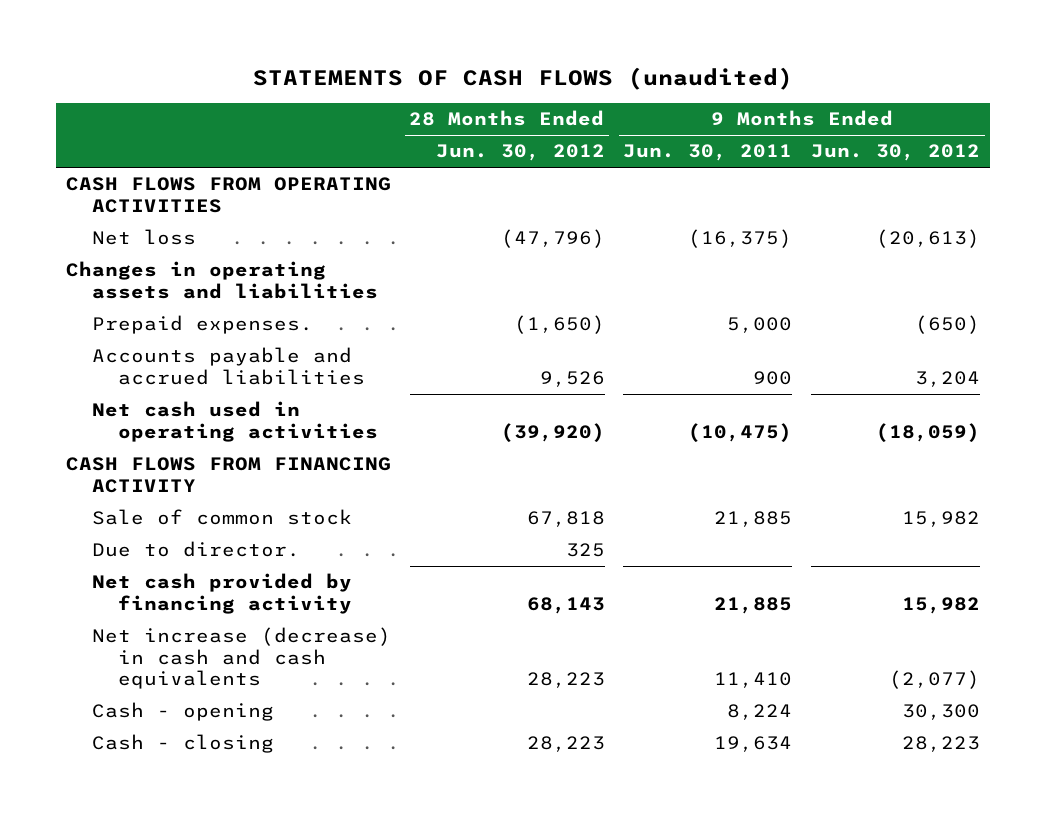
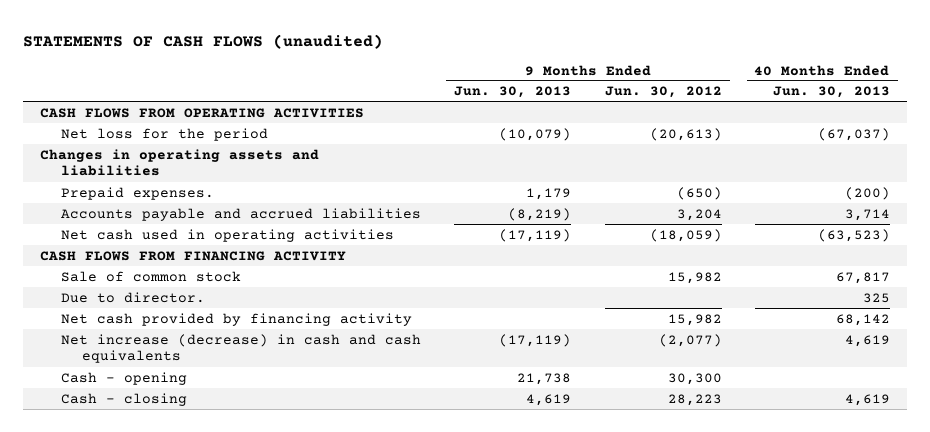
- | 28 Months Ended Jun. 30, 2012 | 9 Months Ended Jun. 30, 2011 | 9 Months Ended Jun. 30, 2012
+ | 9 Months Ended Jun. 30, 2013 | 9 Months Ended Jun. 30, 2012 | 40 Months Ended Jun. 30, 2013
- Net loss | (47,796) | (16,375) | (20,613)
+ Net loss for the period | (10,079) | (20,613) | (67,037)

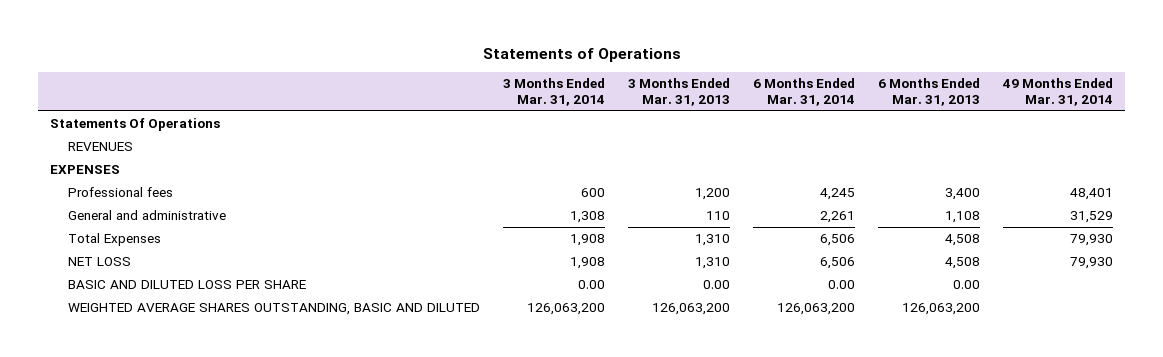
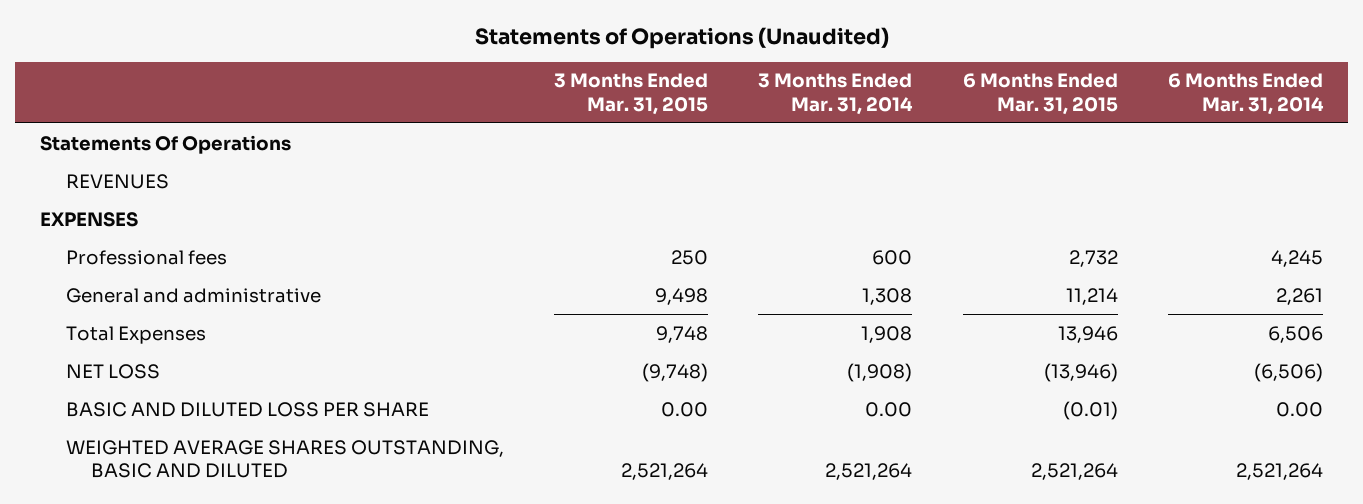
- Statements of Operations
+ Statements of Operations (Unaudited)
- | 3 Months Ended Mar. 31, 2014 | 3 Months Ended Mar. 31, 2013 | 6 Months Ended Mar. 31, 2014 | 6 Months Ended Mar. 31, 2013 | 49 Months Ended Mar. 31, 2014
+ | 3 Months Ended Mar. 31, 2015 | 3 Months Ended Mar. 31, 2014 | 6 Months Ended Mar. 31, 2015 | 6 Months Ended Mar. 31, 2014
- NET LOSS | 1,908 | 1,310 | 6,506 | 4,508 | 79,930
+ NET LOSS | (9,748) | (1,908) | (13,946) | (6,506)
- WEIGHTED AVERAGE SHARES OUTSTANDING, BASIC AND DILUTED | 126,063,200 | 126,063,200 | 126,063,200 | 126,063,200 |
+ WEIGHTED AVERAGE SHARES OUTSTANDING, BASIC AND DILUTED | 2,521,264 | 2,521,264 | 2,521,264 | 2,521,264

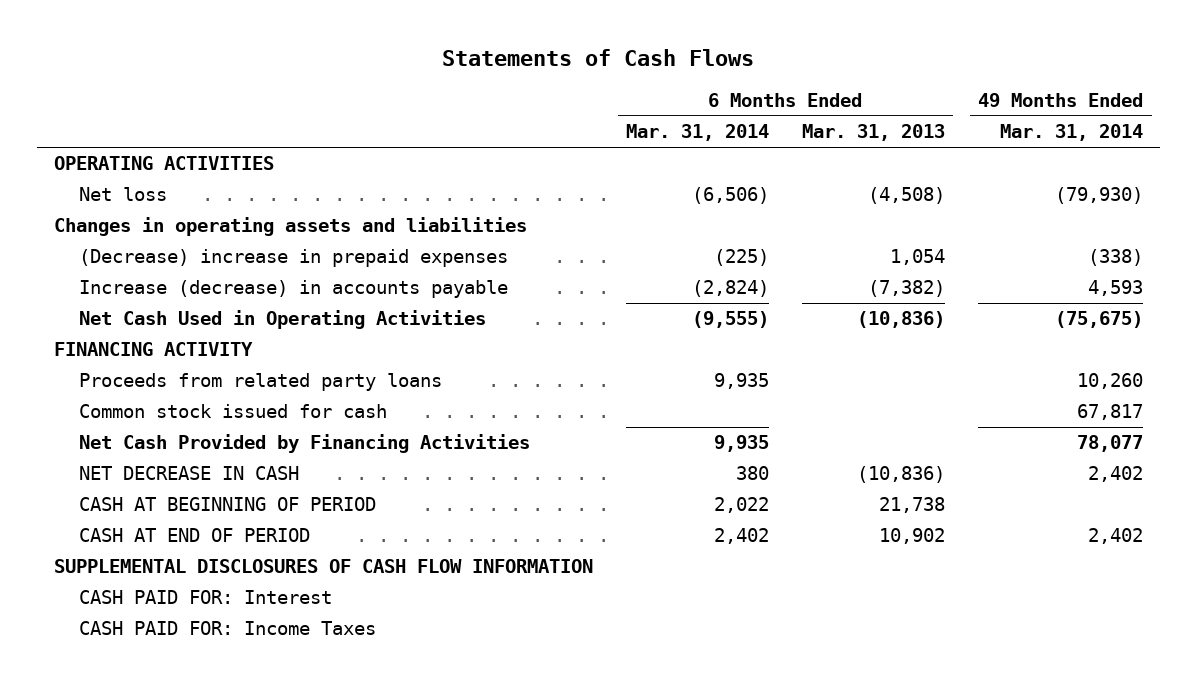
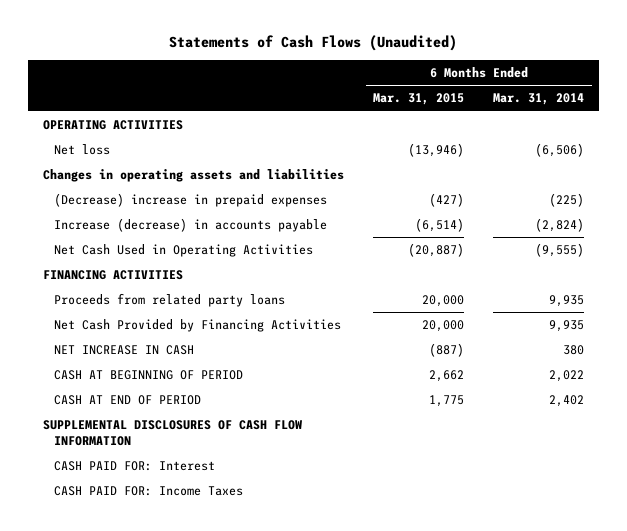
- Statements of Cash Flows
+ Statements of Cash Flows (Unaudited)
- | 6 Months Ended Mar. 31, 2014 | 6 Months Ended Mar. 31, 2013 | 49 Months Ended Mar. 31, 2014
+ | 6 Months Ended Mar. 31, 2015 | 6 Months Ended Mar. 31, 2014
- FINANCING ACTIVITY
+ FINANCING ACTIVITIES
- Common stock issued for cash | | | 67,817
- NET DECREASE IN CASH | 380 | (10,836) | 2,402
+ NET INCREASE IN CASH | (887) | 380

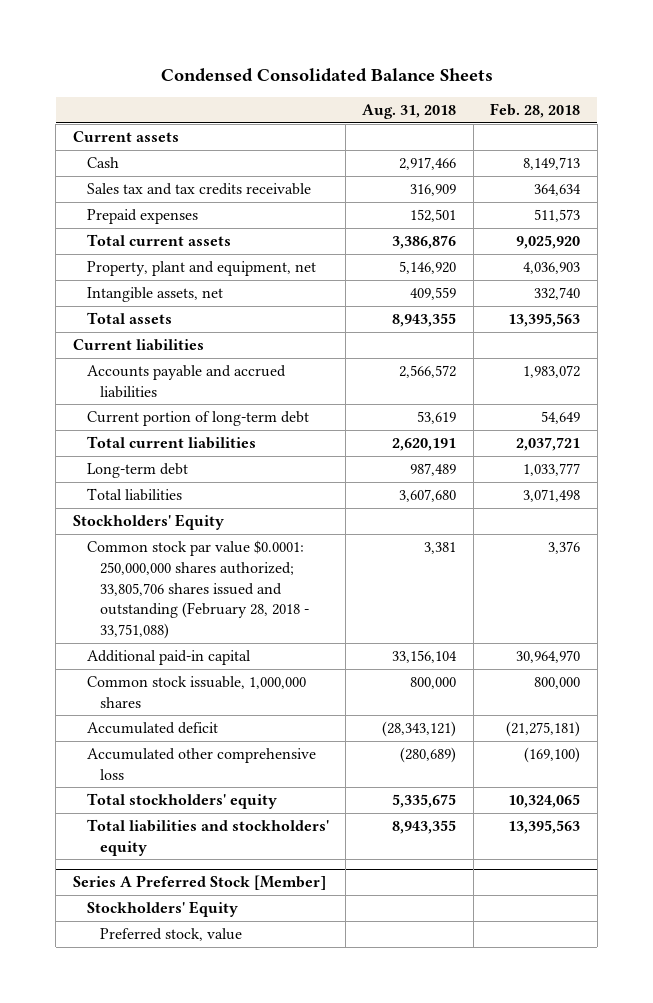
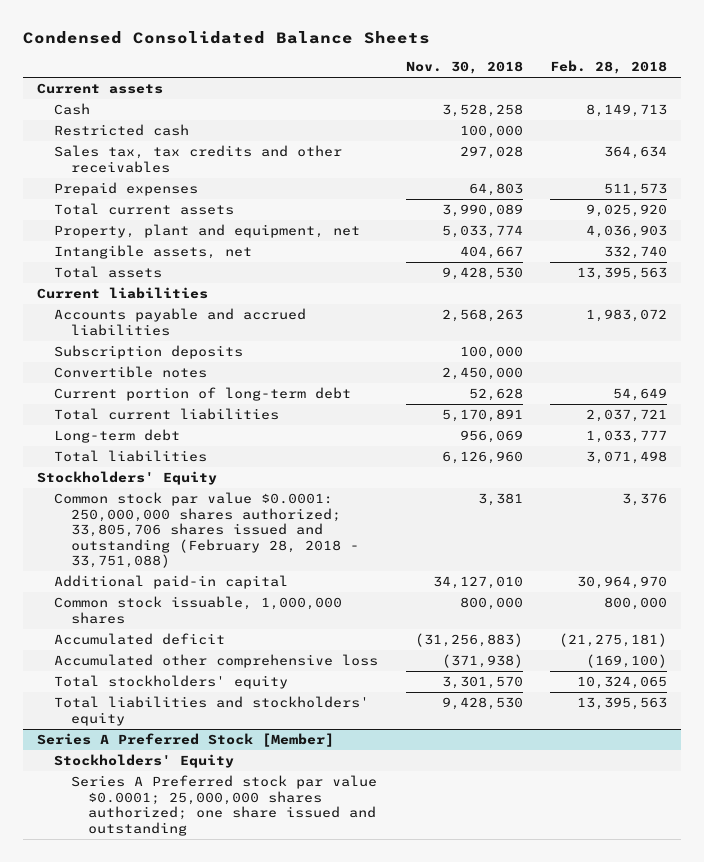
- | Aug. 31, 2018 | Feb. 28, 2018
+ | Nov. 30, 2018 | Feb. 28, 2018
- Sales tax and tax credits receivable | 316,909 | 364,634
+ Restricted cash | 100,000 |
+ Sales tax, tax credits and other receivables | 297,028 | 364,634
+ Subscription deposits | 100,000 |
+ Convertible notes | 2,450,000 |
@ Series A Preferred Stock [Member]
- Preferred stock, value
+ Series A Preferred stock par value $0.0001; 25,000,000 shares authorized; one share issued and outstanding

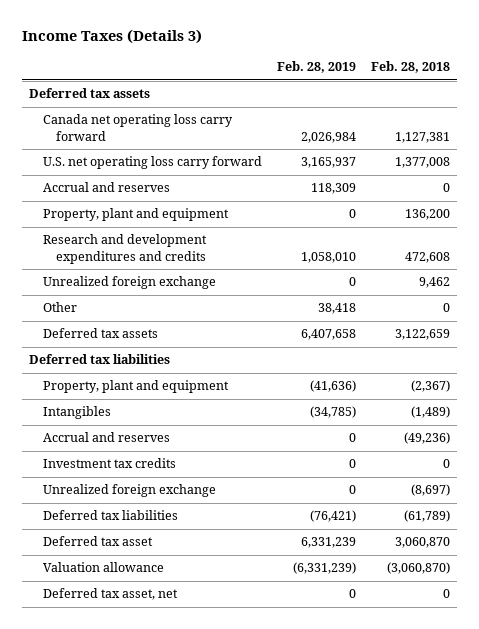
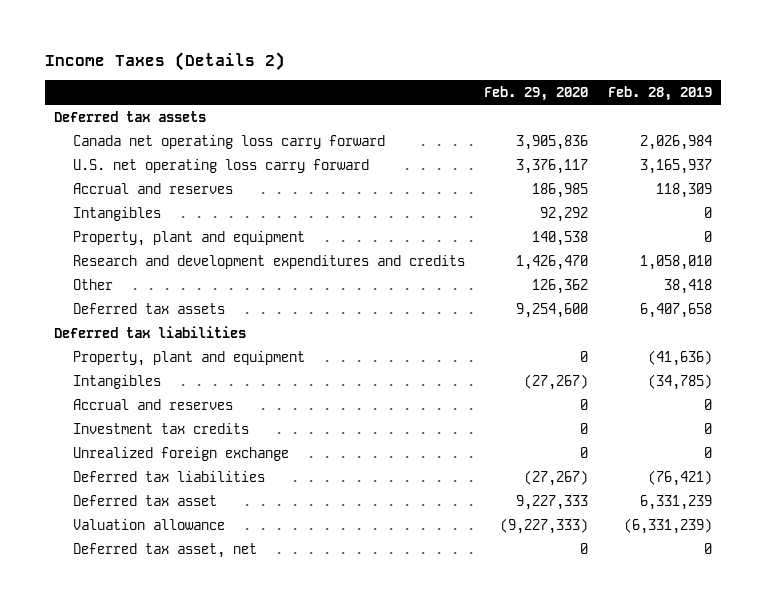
- Income Taxes (Details 3)
+ Income Taxes (Details 2)
- | Feb. 28, 2019 | Feb. 28, 2018
+ | Feb. 29, 2020 | Feb. 28, 2019
+ Intangibles | 92,292 | 0
- Unrealized foreign exchange | 0 | 9,462

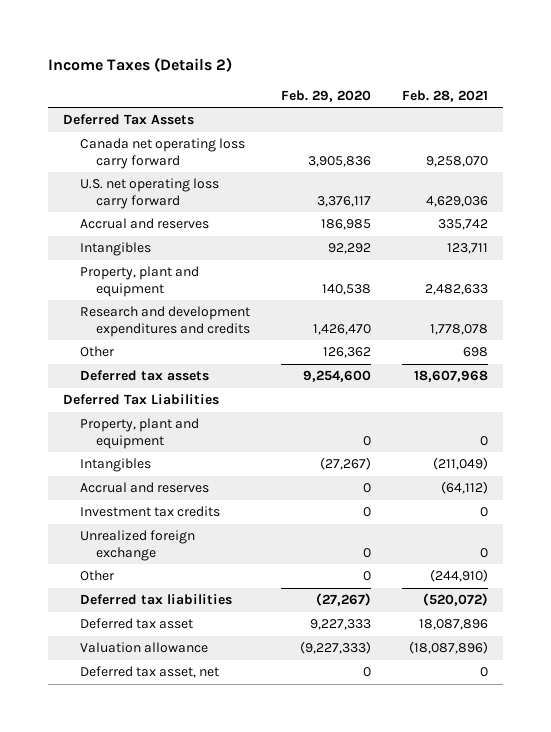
- | Feb. 29, 2020 | Feb. 28, 2019
+ | Feb. 29, 2020 | Feb. 28, 2021
- Deferred tax assets
+ Deferred Tax Assets
- Deferred tax liabilities
+ Deferred Tax Liabilities
+ Other | 0 | (244,910)

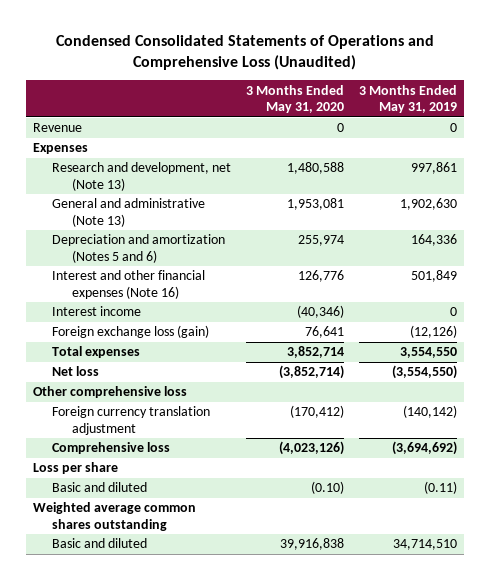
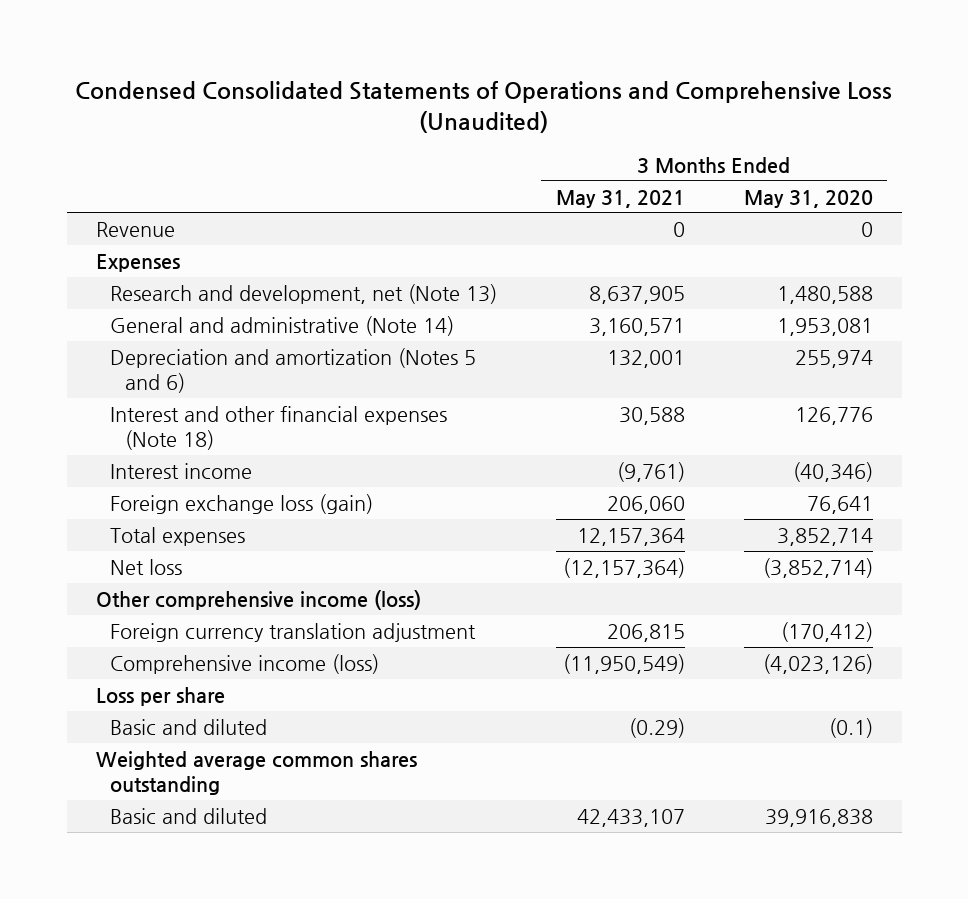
- | 3 Months Ended May 31, 2020 | 3 Months Ended May 31, 2019
+ | 3 Months Ended May 31, 2021 | 3 Months Ended May 31, 2020
- General and administrative (Note 13) | 1,953,081 | 1,902,630
+ General and administrative (Note 14) | 3,160,571 | 1,953,081
- Interest and other financial expenses (Note 16) | 126,776 | 501,849
+ Interest and other financial expenses (Note 18) | 30,588 | 126,776
- Other comprehensive loss
+ Other comprehensive income (loss)
- Comprehensive loss | (4,023,126) | (3,694,692)
+ Comprehensive income (loss) | (11,950,549) | (4,023,126)
- Basic and diluted | (0.10) | (0.11)
+ Basic and diluted | (0.29) | (0.1)

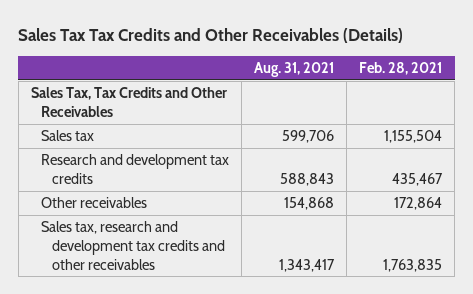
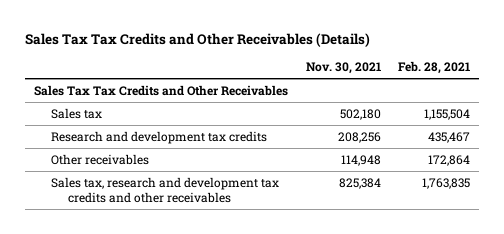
- | Aug. 31, 2021 | Feb. 28, 2021
+ | Nov. 30, 2021 | Feb. 28, 2021
- Sales Tax, Tax Credits and Other Receivables
+ Sales Tax Tax Credits and Other Receivables

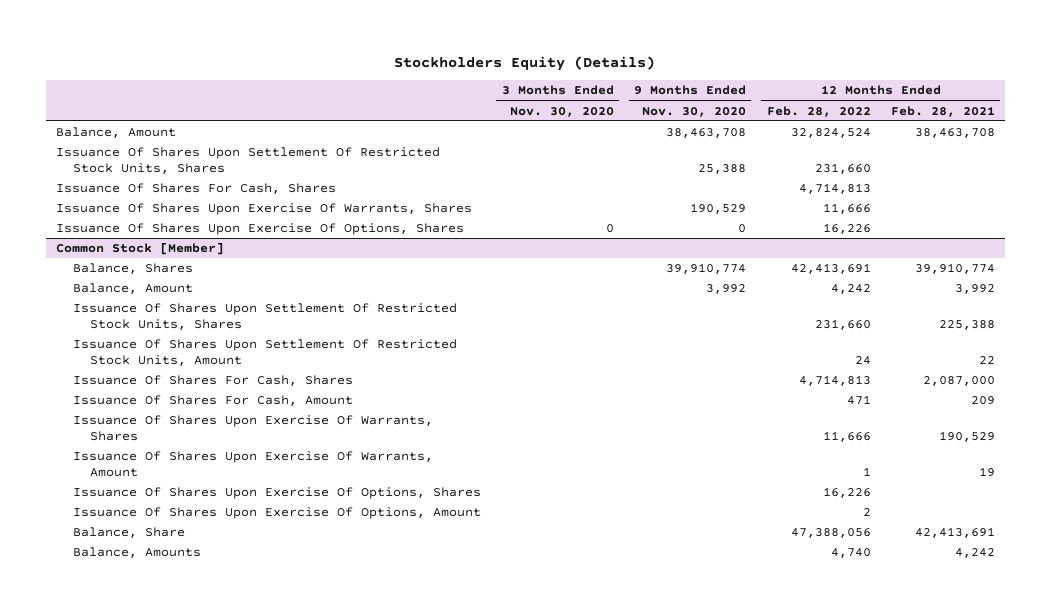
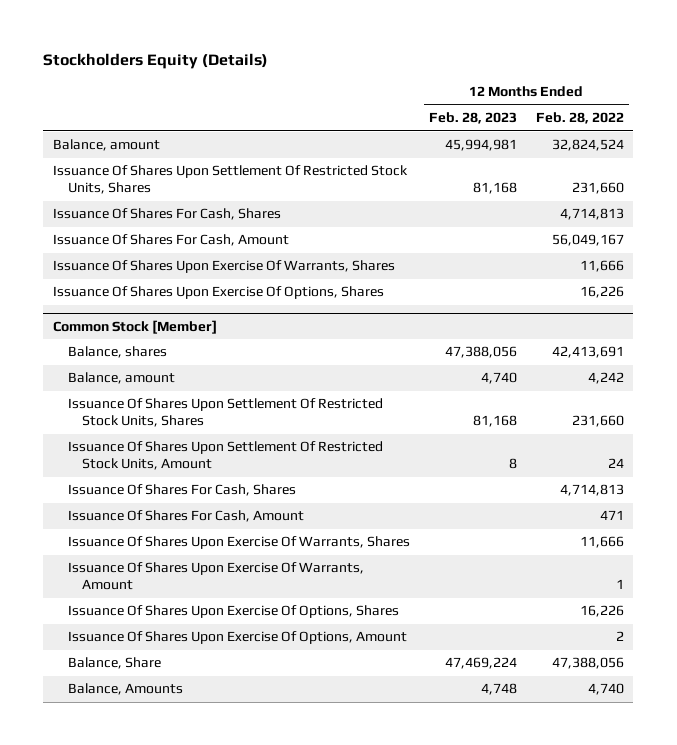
- | 3 Months Ended Nov. 30, 2020 | 9 Months Ended Nov. 30, 2020 | 12 Months Ended Feb. 28, 2022 | 12 Months Ended Feb. 28, 2021
+ | 12 Months Ended Feb. 28, 2023 | 12 Months Ended Feb. 28, 2022
- Balance, Amount | | 38,463,708 | 32,824,524 | 38,463,708
+ Balance, amount | 45,994,981 | 32,824,524
+ Issuance Of Shares For Cash, Amount | | 56,049,167
@ Common Stock [Member]
- Balance, Shares | | 39,910,774 | 42,413,691 | 39,910,774
- Balance, Amount | | 3,992 | 4,242 | 3,992
+ Balance, shares | 47,388,056 | 42,413,691
+ Balance, amount | 4,740 | 4,242

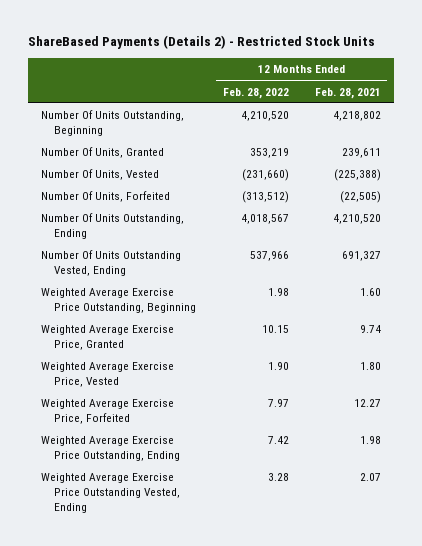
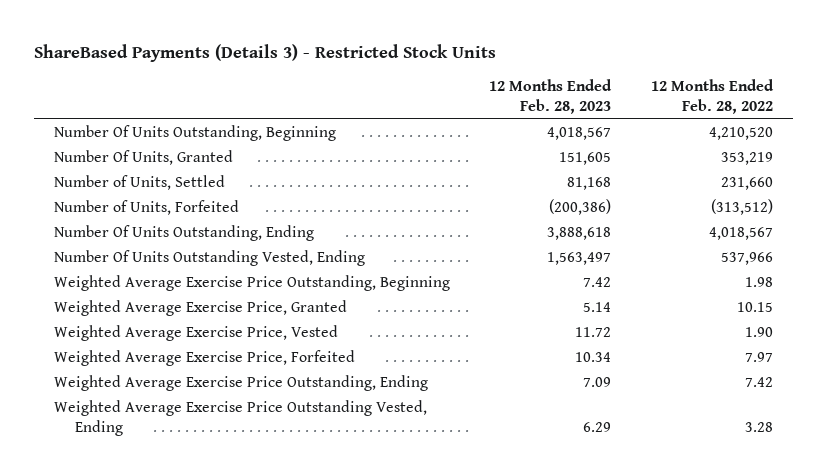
- ShareBased Payments (Details 2) - Restricted Stock Units
+ ShareBased Payments (Details 3) - Restricted Stock Units
- | 12 Months Ended Feb. 28, 2022 | 12 Months Ended Feb. 28, 2021
+ | 12 Months Ended Feb. 28, 2023 | 12 Months Ended Feb. 28, 2022
- Number Of Units, Vested | (231,660) | (225,388)
- Number Of Units, Forfeited | (313,512) | (22,505)
+ Number of Units, Settled | 81,168 | 231,660
+ Number of Units, Forfeited | (200,386) | (313,512)

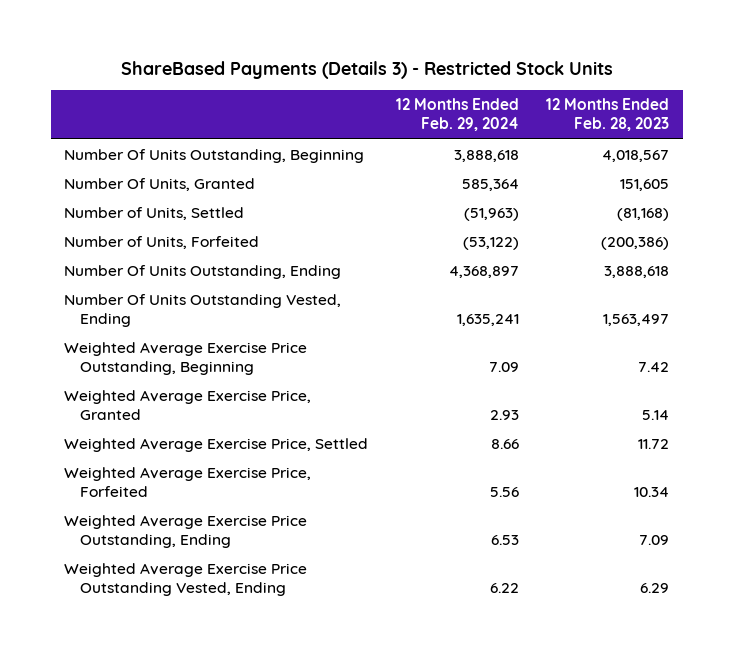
- | 12 Months Ended Feb. 28, 2023 | 12 Months Ended Feb. 28, 2022
+ | 12 Months Ended Feb. 29, 2024 | 12 Months Ended Feb. 28, 2023
- Number of Units, Settled | 81,168 | 231,660
+ Number of Units, Settled | (51,963) | (81,168)
- Weighted Average Exercise Price, Vested | 11.72 | 1.90
+ Weighted Average Exercise Price, Settled | 8.66 | 11.72

